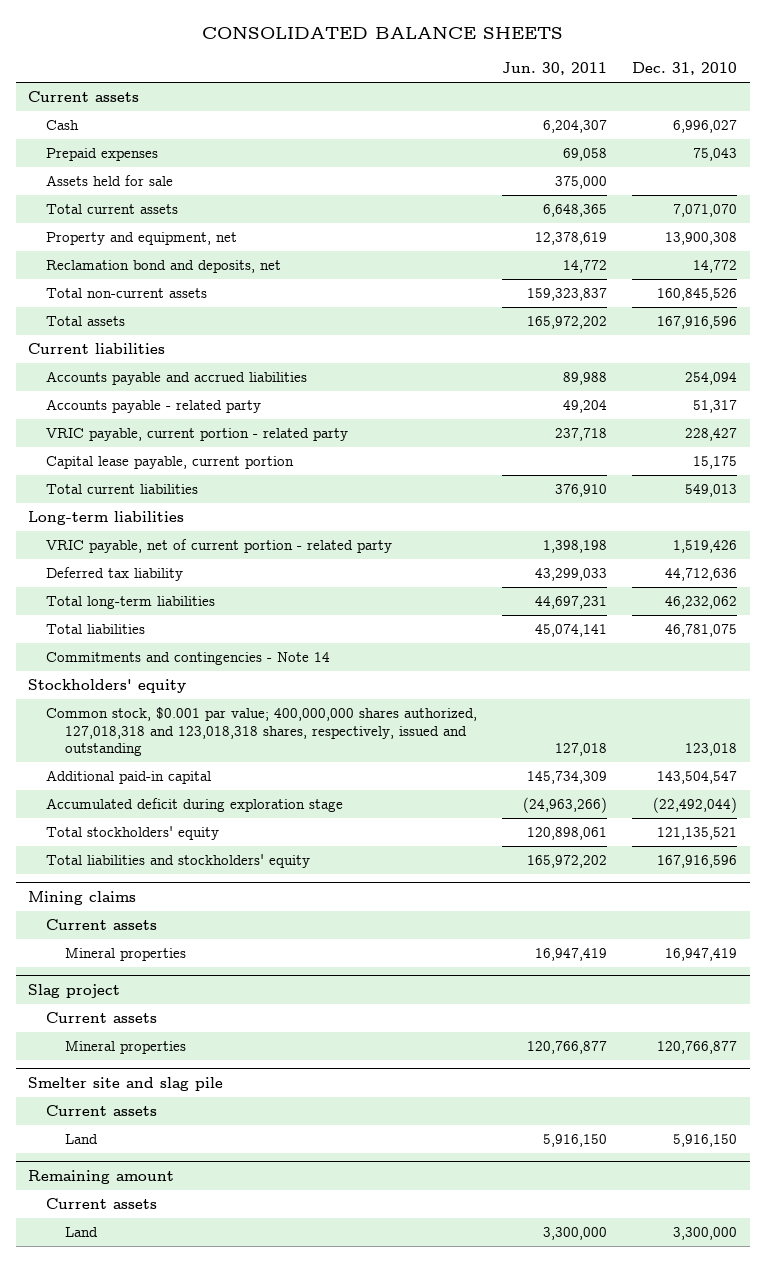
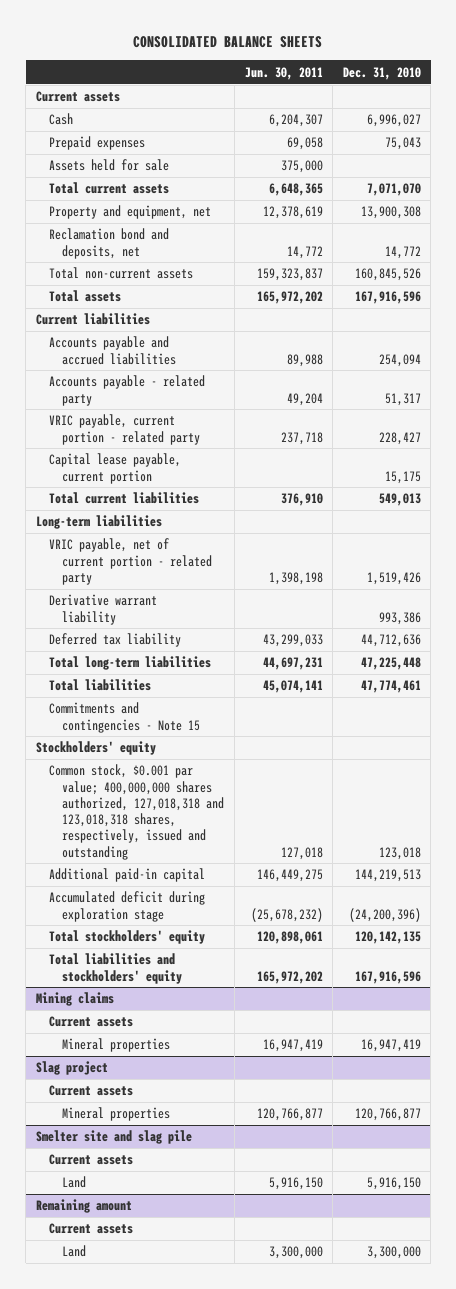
+ Derivative warrant liability | | 993,386
- Total long-term liabilities | 44,697,231 | 46,232,062
- Total liabilities | 45,074,141 | 46,781,075
- Commitments and contingencies - Note 14
+ Total long-term liabilities | 44,697,231 | 47,225,448
+ Total liabilities | 45,074,141 | 47,774,461
+ Commitments and contingencies - Note 15
- Additional paid-in capital | 145,734,309 | 143,504,547
- Accumulated deficit during exploration stage | (24,963,266) | (22,492,044)
- Total stockholders' equity | 120,898,061 | 121,135,521
+ Additional paid-in capital | 146,449,275 | 144,219,513
+ Accumulated deficit during exploration stage | (25,678,232) | (24,200,396)
+ Total stockholders' equity | 120,898,061 | 120,142,135

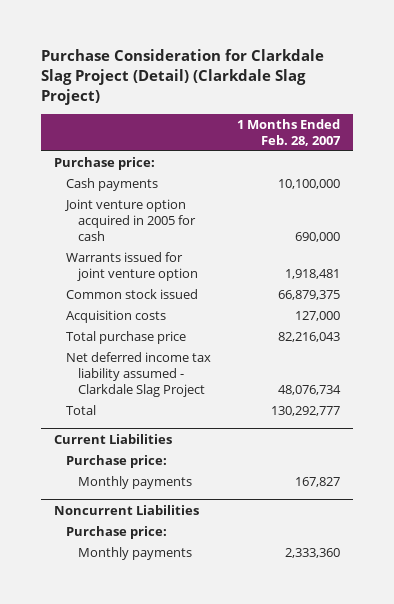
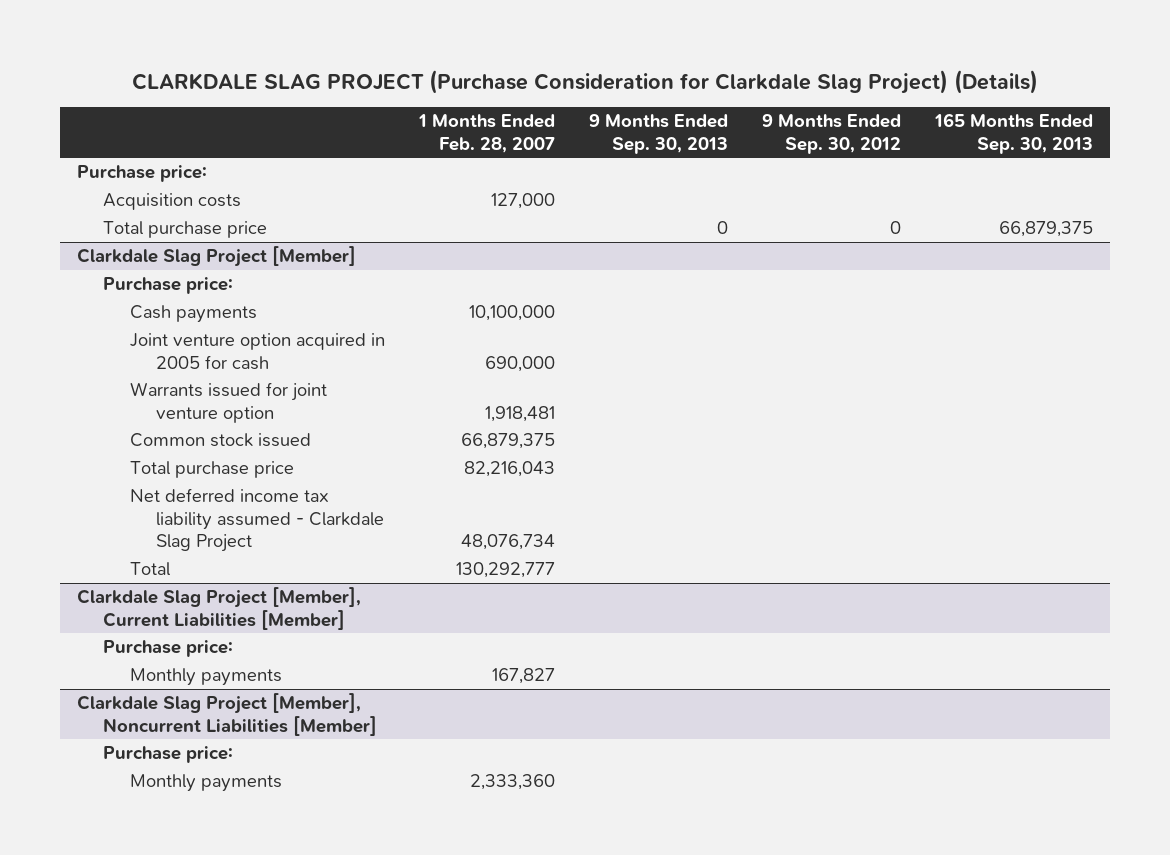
- Purchase Consideration for Clarkdale Slag Project (Detail) (Clarkdale Slag Project)
+ CLARKDALE SLAG PROJECT (Purchase Consideration for Clarkdale Slag Project) (Details)
- | 1 Months Ended Feb. 28, 2007
+ | 1 Months Ended Feb. 28, 2007 | 9 Months Ended Sep. 30, 2013 | 9 Months Ended Sep. 30, 2012 | 165 Months Ended Sep. 30, 2013
moved up: Acquisition costs | 127,000 | | |
+ Total purchase price | | 0 | 0 | 66,879,375
+ Clarkdale Slag Project [Member]
+ Purchase price:
- Current Liabilities
+ Clarkdale Slag Project [Member], Current Liabilities [Member]
- Noncurrent Liabilities
+ Clarkdale Slag Project [Member], Noncurrent Liabilities [Member]

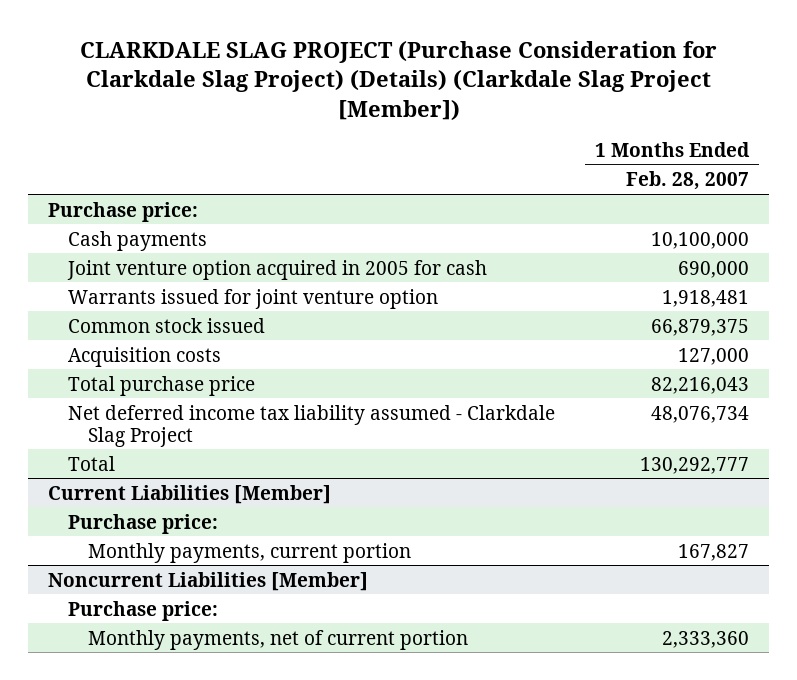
- CLARKDALE SLAG PROJECT (Purchase Consideration for Clarkdale Slag Project) (Details)
+ CLARKDALE SLAG PROJECT (Purchase Consideration for Clarkdale Slag Project) (Details) (Clarkdale Slag Project [Member])
- | 1 Months Ended Feb. 28, 2007 | 9 Months Ended Sep. 30, 2013 | 9 Months Ended Sep. 30, 2012 | 165 Months Ended Sep. 30, 2013
+ | 1 Months Ended Feb. 28, 2007
- Total purchase price | | 0 | 0 | 66,879,375
- Clarkdale Slag Project [Member]
- Purchase price:
moved down: Acquisition costs | 127,000
- Clarkdale Slag Project [Member], Current Liabilities [Member]
+ Current Liabilities [Member]
- Monthly payments | 167,827 | | |
- Clarkdale Slag Project [Member], Noncurrent Liabilities [Member]
+ Monthly payments, current portion | 167,827
+ Noncurrent Liabilities [Member]
- Monthly payments | 2,333,360 | | |
+ Monthly payments, net of current portion | 2,333,360

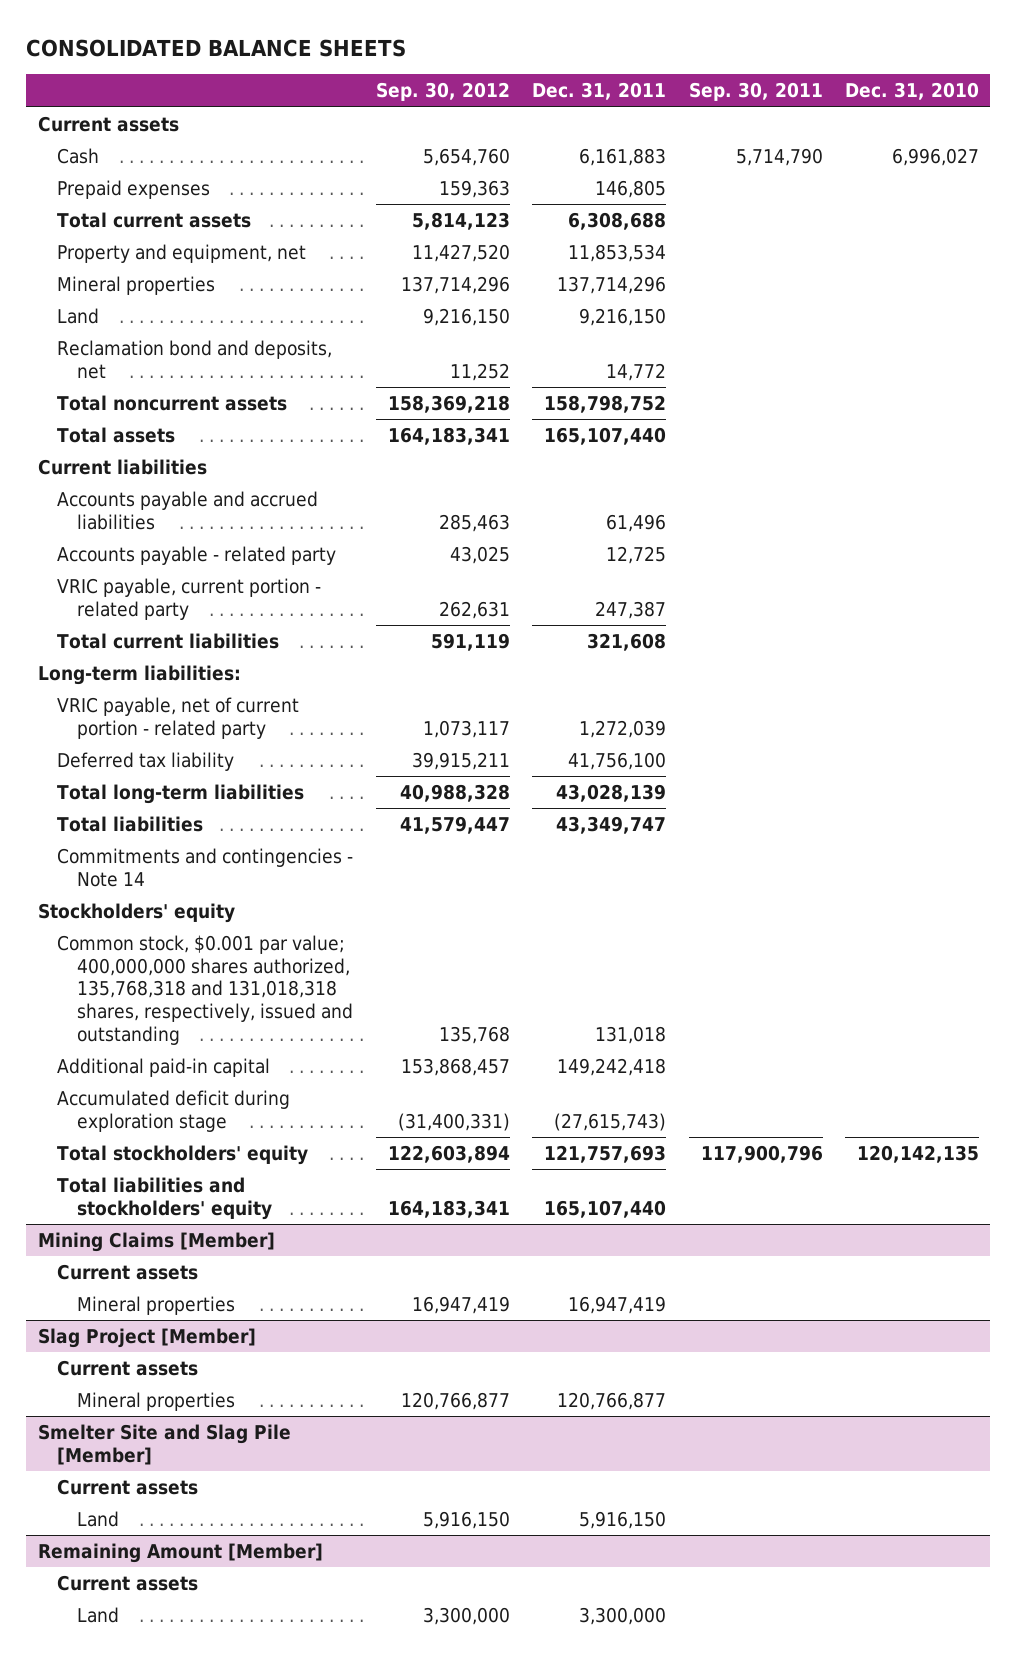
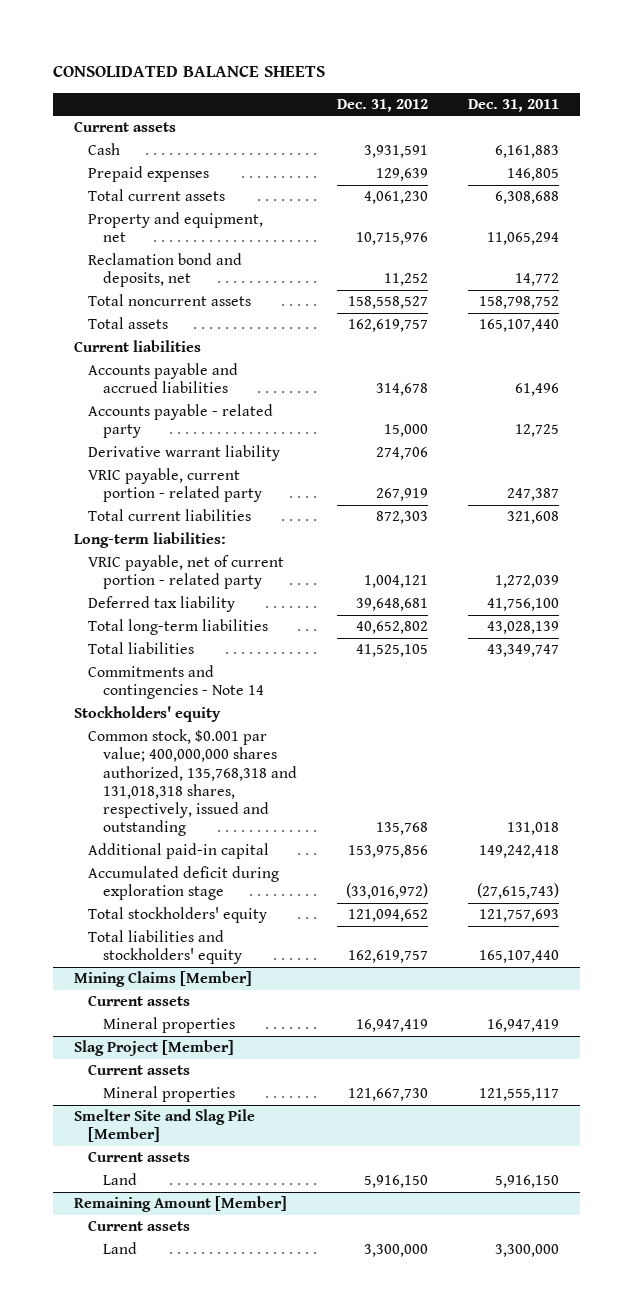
- | Sep. 30, 2012 | Dec. 31, 2011 | Sep. 30, 2011 | Dec. 31, 2010
+ | Dec. 31, 2012 | Dec. 31, 2011
- Property and equipment, net | 11,427,520 | 11,853,534 | |
- Mineral properties | 137,714,296 | 137,714,296 | |
- Land | 9,216,150 | 9,216,150 | |
+ Property and equipment, net | 10,715,976 | 11,065,294
+ Derivative warrant liability | 274,706 |
@ Slag Project [Member]
- Mineral properties | 120,766,877 | 120,766,877 | |
+ Mineral properties | 121,667,730 | 121,555,117

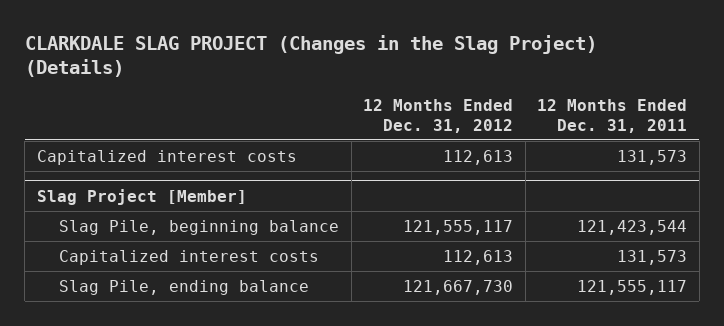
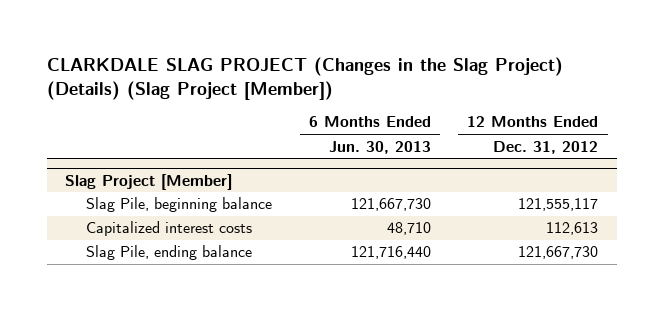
- CLARKDALE SLAG PROJECT (Changes in the Slag Project) (Details)
+ CLARKDALE SLAG PROJECT (Changes in the Slag Project) (Details) (Slag Project [Member])
- | 12 Months Ended Dec. 31, 2012 | 12 Months Ended Dec. 31, 2011
+ | 6 Months Ended Jun. 30, 2013 | 12 Months Ended Dec. 31, 2012
- Capitalized interest costs | 112,613 | 131,573

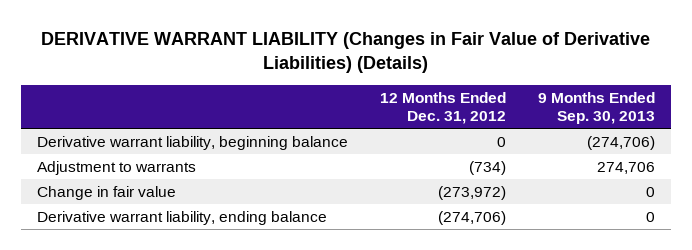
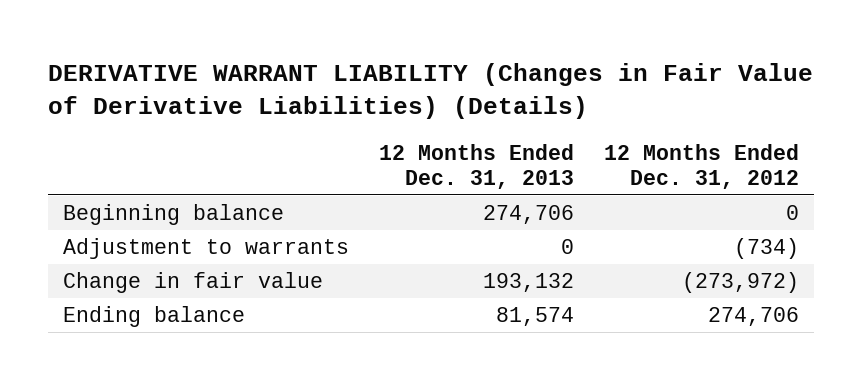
- | 12 Months Ended Dec. 31, 2012 | 9 Months Ended Sep. 30, 2013
+ | 12 Months Ended Dec. 31, 2013 | 12 Months Ended Dec. 31, 2012
- Derivative warrant liability, beginning balance | 0 | (274,706)
+ Beginning balance | 274,706 | 0
- Derivative warrant liability, ending balance | (274,706) | 0
+ Ending balance | 81,574 | 274,706

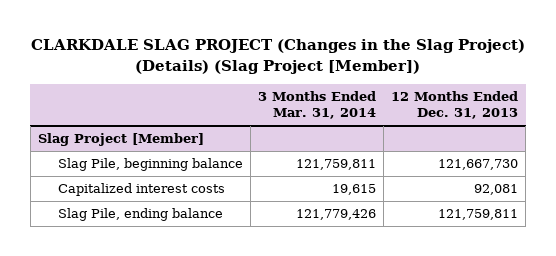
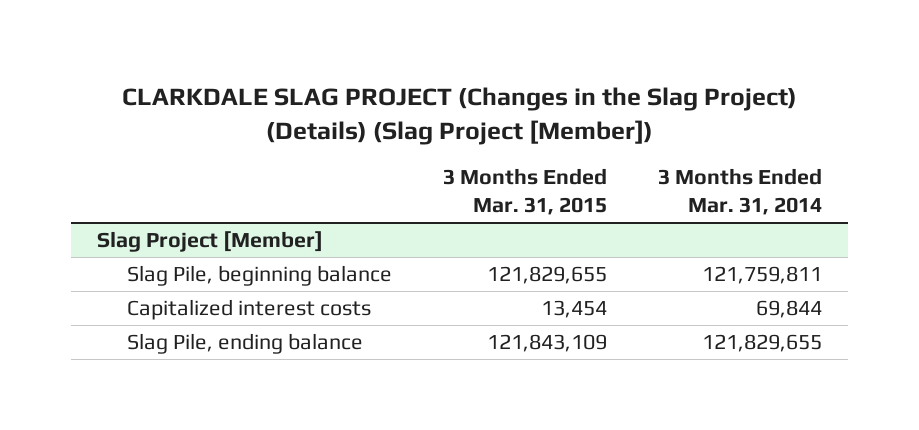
- | 3 Months Ended Mar. 31, 2014 | 12 Months Ended Dec. 31, 2013
+ | 3 Months Ended Mar. 31, 2015 | 3 Months Ended Mar. 31, 2014
@ Slag Project [Member]
- Capitalized interest costs | 19,615 | 92,081
- Slag Pile, ending balance | 121,779,426 | 121,759,811
+ Capitalized interest costs | 13,454 | 69,844
+ Slag Pile, ending balance | 121,843,109 | 121,829,655

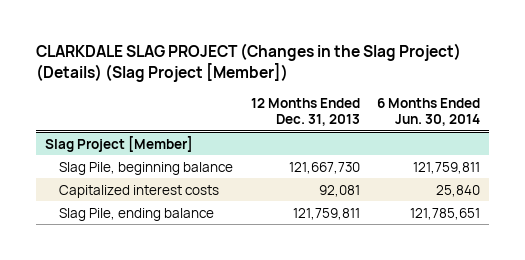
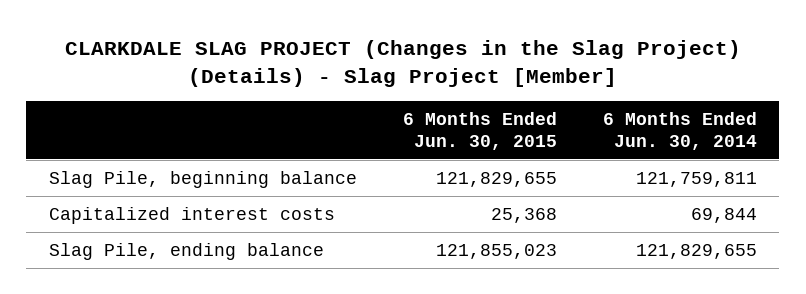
- CLARKDALE SLAG PROJECT (Changes in the Slag Project) (Details) (Slag Project [Member])
+ CLARKDALE SLAG PROJECT (Changes in the Slag Project) (Details) - Slag Project [Member]
- | 12 Months Ended Dec. 31, 2013 | 6 Months Ended Jun. 30, 2014
+ | 6 Months Ended Jun. 30, 2015 | 6 Months Ended Jun. 30, 2014
- Slag Project [Member]
- Capitalized interest costs | 92,081 | 25,840
- Slag Pile, ending balance | 121,759,811 | 121,785,651
+ Capitalized interest costs | 25,368 | 69,844
+ Slag Pile, ending balance | 121,855,023 | 121,829,655

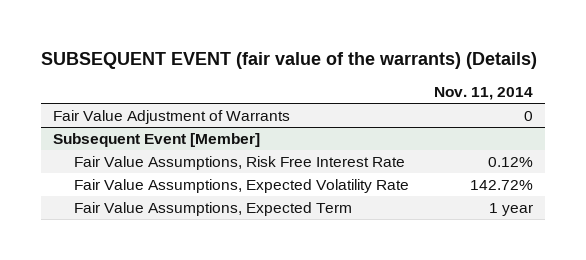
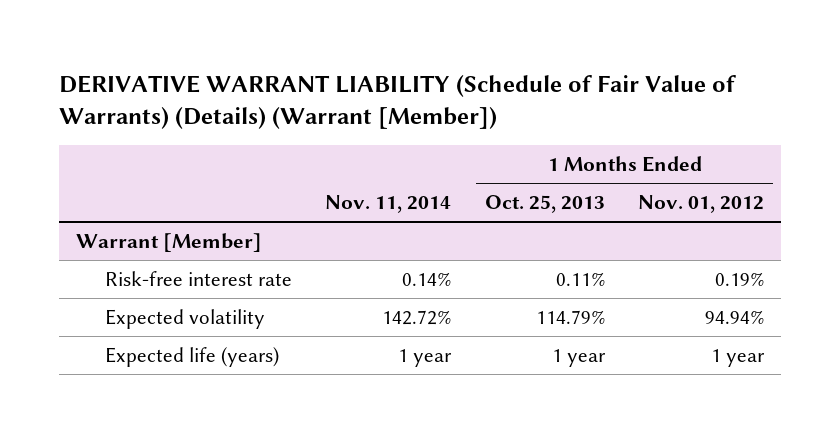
- SUBSEQUENT EVENT (fair value of the warrants) (Details)
+ DERIVATIVE WARRANT LIABILITY (Schedule of Fair Value of Warrants) (Details) (Warrant [Member])
- | Nov. 11, 2014
+ | Nov. 11, 2014 | 1 Months Ended Oct. 25, 2013 | 1 Months Ended Nov. 01, 2012
- Fair Value Adjustment of Warrants | 0
- Subsequent Event [Member]
- Fair Value Assumptions, Risk Free Interest Rate | 0.12%
- Fair Value Assumptions, Expected Volatility Rate | 142.72%
- Fair Value Assumptions, Expected Term | 1 year
+ Warrant [Member]
+ Risk-free interest rate | 0.14% | 0.11% | 0.19%
+ Expected volatility | 142.72% | 114.79% | 94.94%
+ Expected life (years) | 1 year | 1 year | 1 year

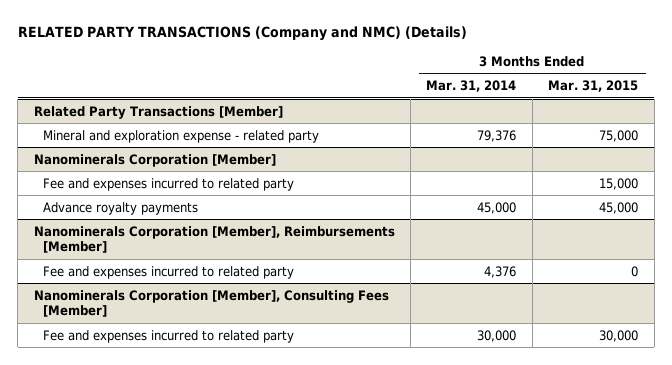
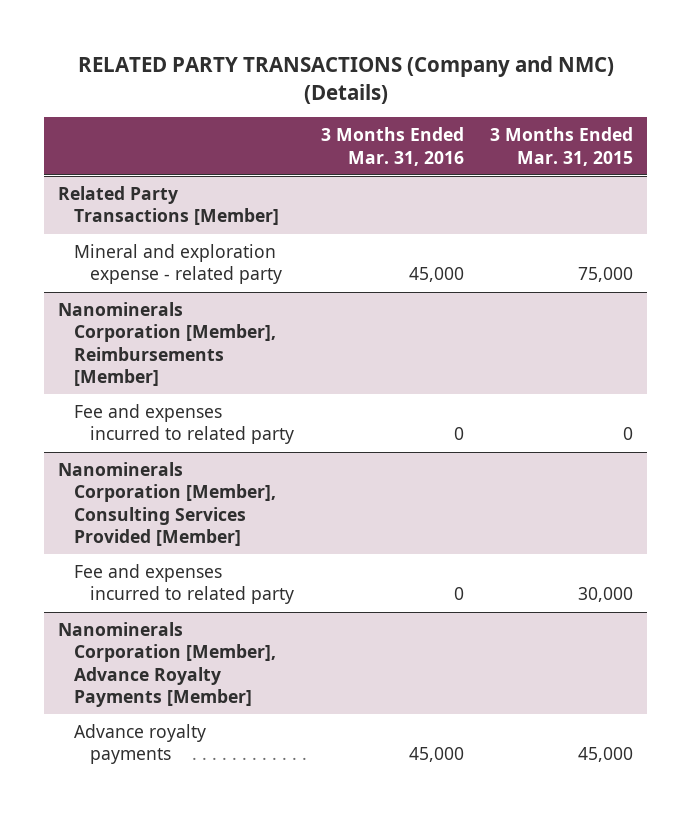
- | 3 Months Ended Mar. 31, 2014 | 3 Months Ended Mar. 31, 2015
+ | 3 Months Ended Mar. 31, 2016 | 3 Months Ended Mar. 31, 2015
- Nanominerals Corporation [Member]
- Fee and expenses incurred to related party | | 15,000
- Advance royalty payments | 45,000 | 45,000
- Nanominerals Corporation [Member], Consulting Fees [Member]
+ Nanominerals Corporation [Member], Consulting Services Provided [Member]
+ Nanominerals Corporation [Member], Advance Royalty Payments [Member]
+ Advance royalty payments | 45,000 | 45,000

